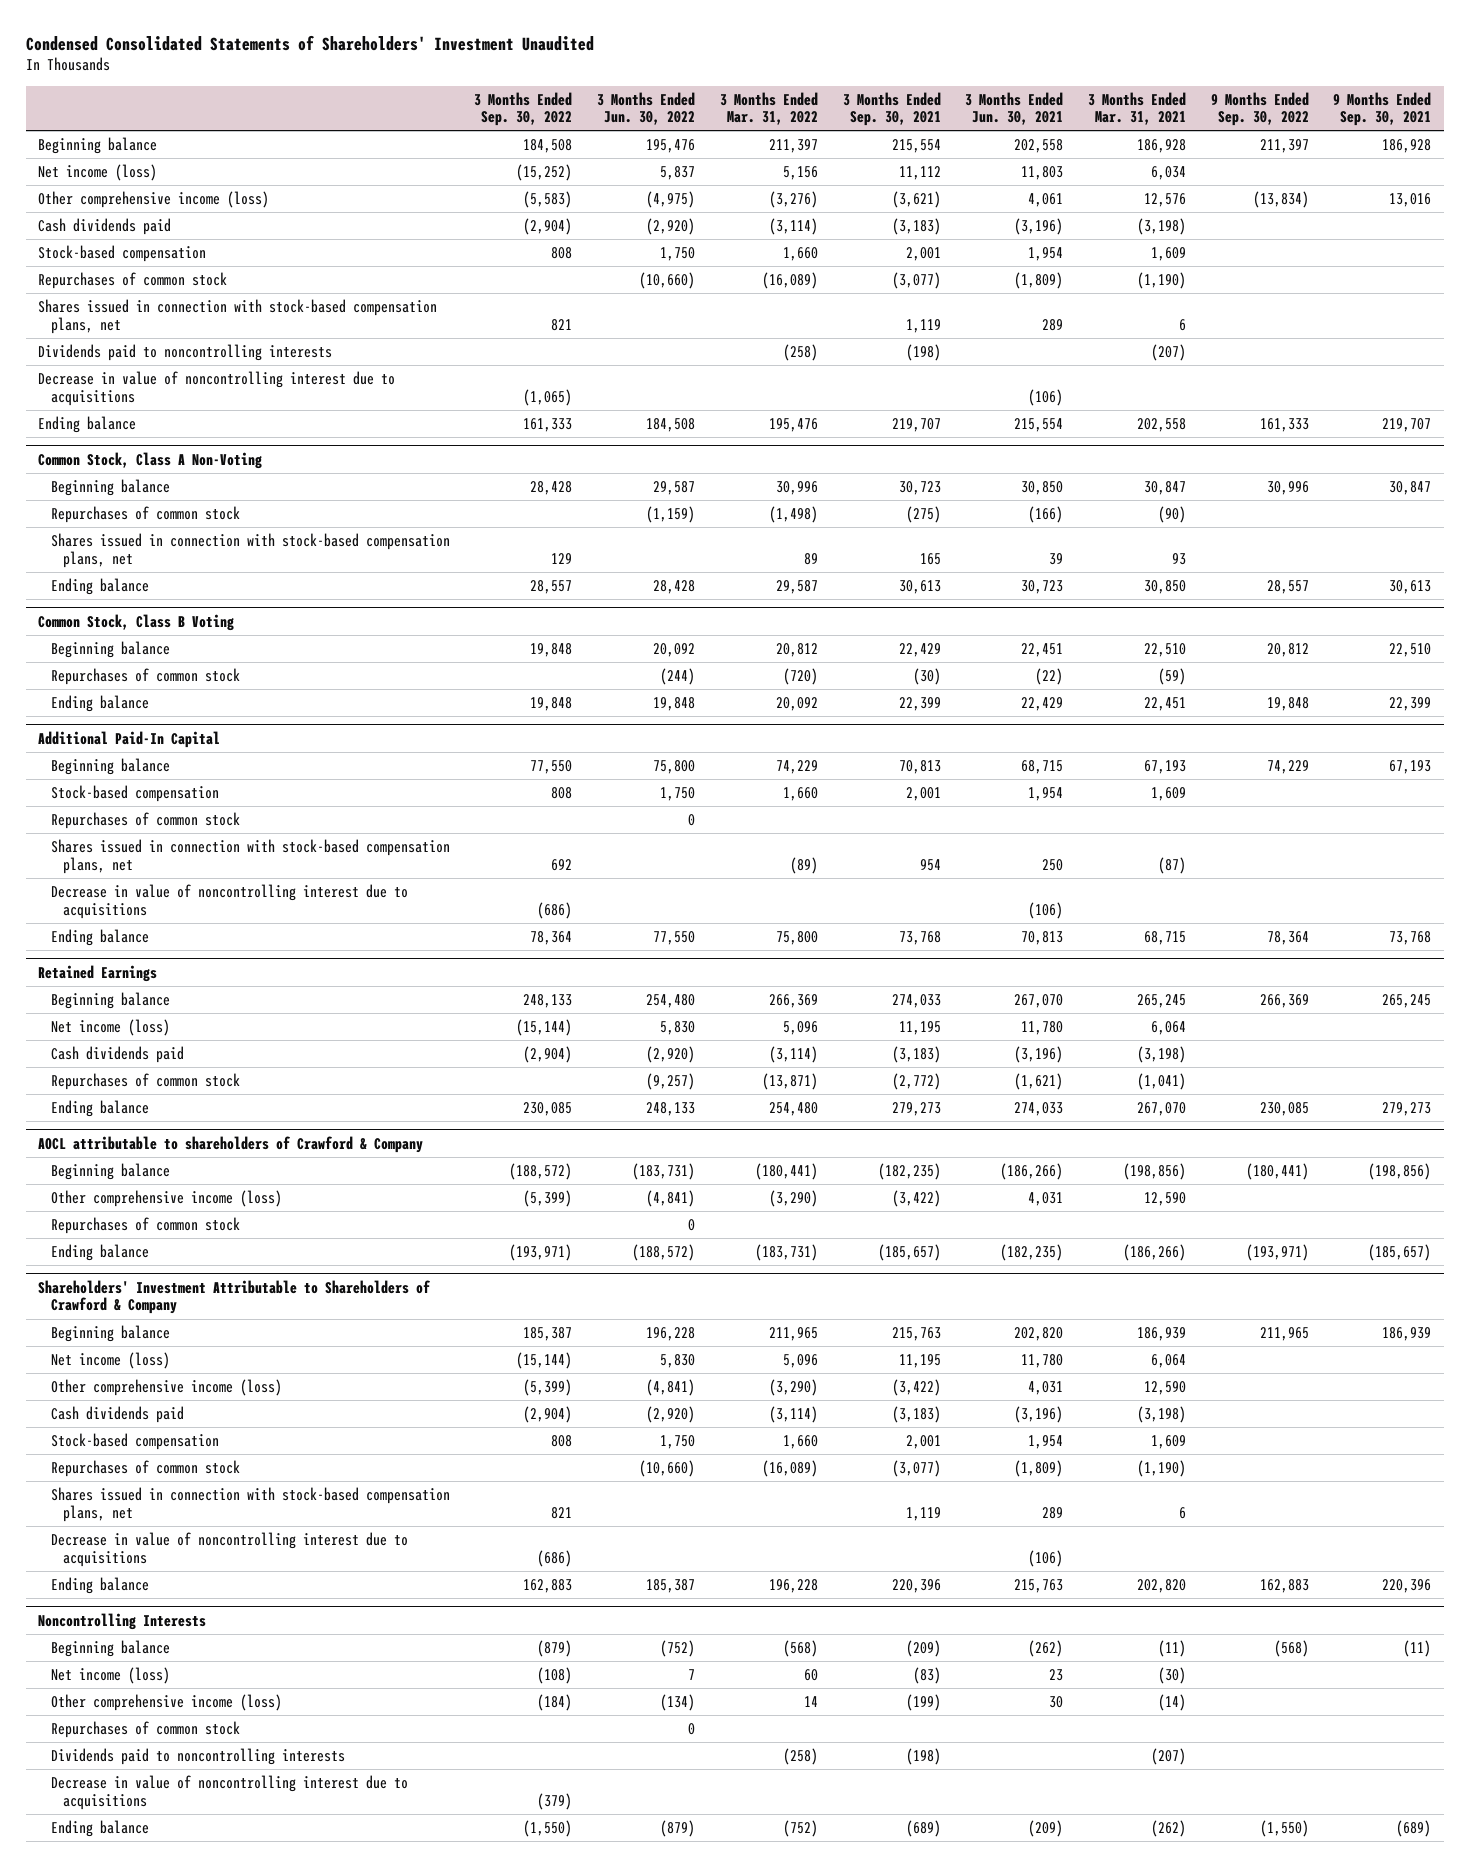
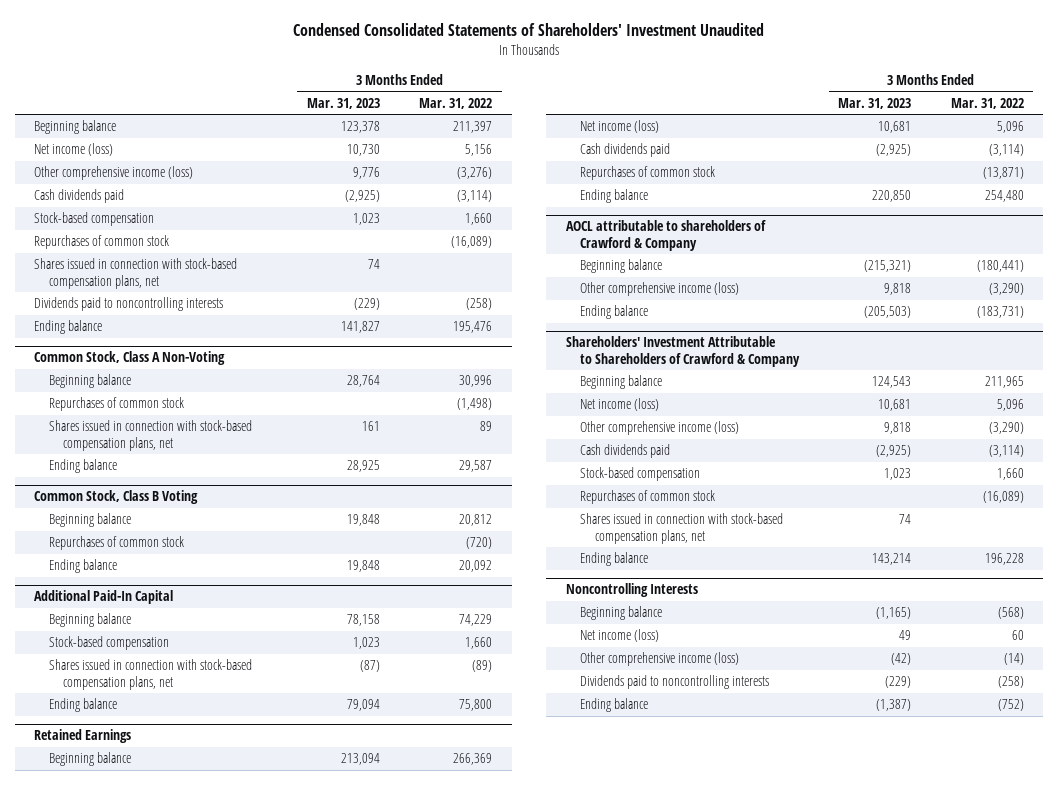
- | 3 Months Ended Sep. 30, 2022 | 3 Months Ended Jun. 30, 2022 | 3 Months Ended Mar. 31, 2022 | 3 Months Ended Sep. 30, 2021 | 3 Months Ended Jun. 30, 2021 | 3 Months Ended Mar. 31, 2021 | 9 Months Ended Sep. 30, 2022 | 9 Months Ended Sep. 30, 2021
+ | 3 Months Ended Mar. 31, 2023 | 3 Months Ended Mar. 31, 2022
- Decrease in value of noncontrolling interest due to acquisitions | (1,065) | | | | (106) | | |
@ Additional Paid-In Capital
- Repurchases of common stock | | 0 | | | | | |
- Decrease in value of noncontrolling interest due to acquisitions | (686) | | | | (106) | | |
@ AOCL attributable to shareholders of Crawford & Company
- Repurchases of common stock | | 0 | | | | | |
@ Shareholders' Investment Attributable to Shareholders of Crawford & Company
- Decrease in value of noncontrolling interest due to acquisitions | (686) | | | | (106) | | |
@ Noncontrolling Interests
- Other comprehensive income (loss) | (184) | (134) | 14 | (199) | 30 | (14) | |
- Repurchases of common stock | | 0 | | | | | |
+ Other comprehensive income (loss) | (42) | (14)
- Decrease in value of noncontrolling interest due to acquisitions | (379) | | | | | | |

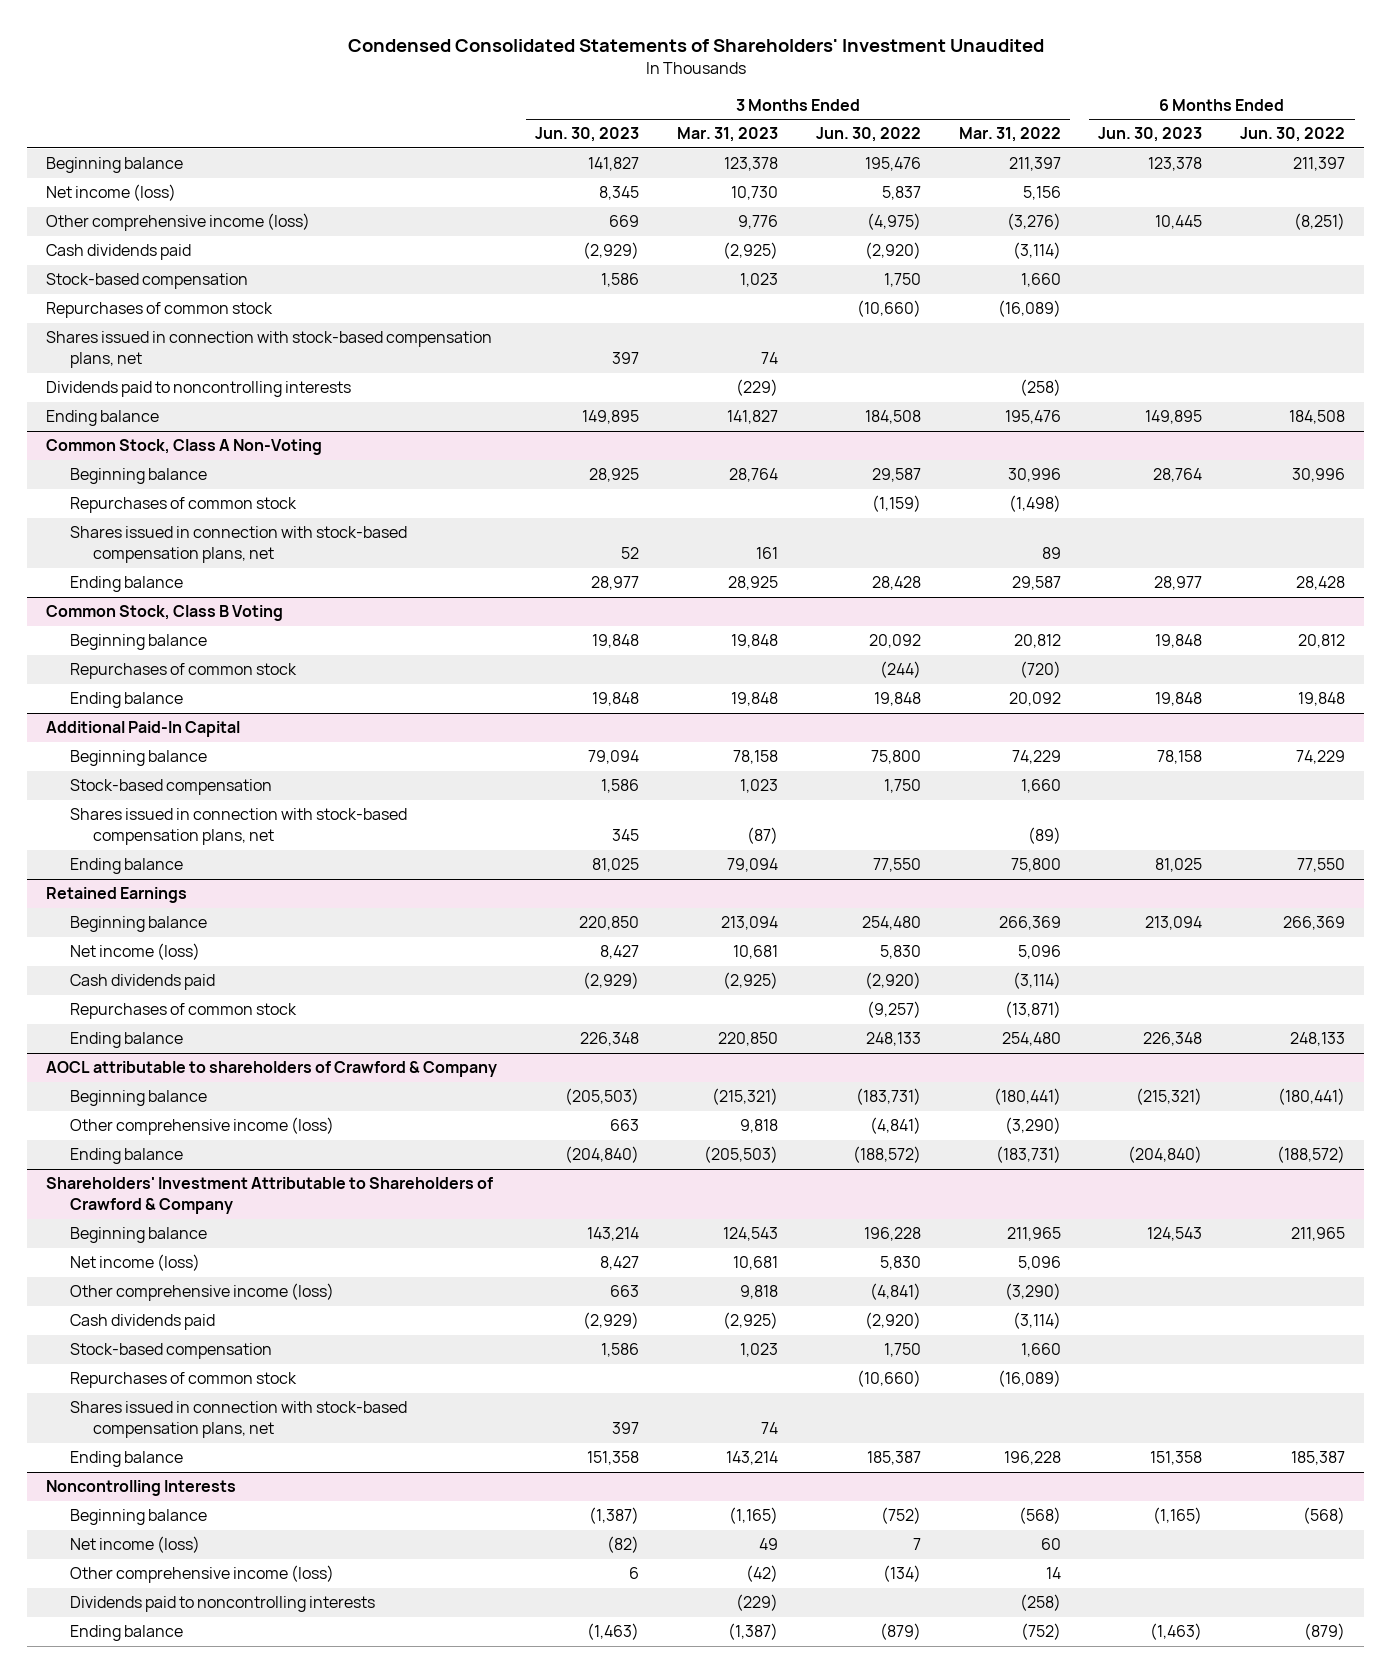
- | 3 Months Ended Mar. 31, 2023 | 3 Months Ended Mar. 31, 2022
+ | 3 Months Ended Jun. 30, 2023 | 3 Months Ended Mar. 31, 2023 | 3 Months Ended Jun. 30, 2022 | 3 Months Ended Mar. 31, 2022 | 6 Months Ended Jun. 30, 2023 | 6 Months Ended Jun. 30, 2022
@ Noncontrolling Interests
- Other comprehensive income (loss) | (42) | (14)
+ Other comprehensive income (loss) | 6 | (42) | (134) | 14 | |

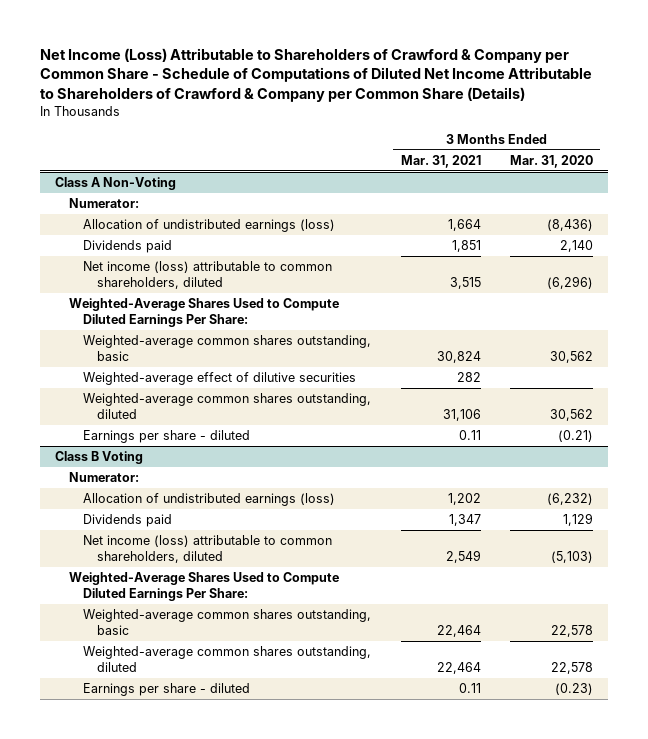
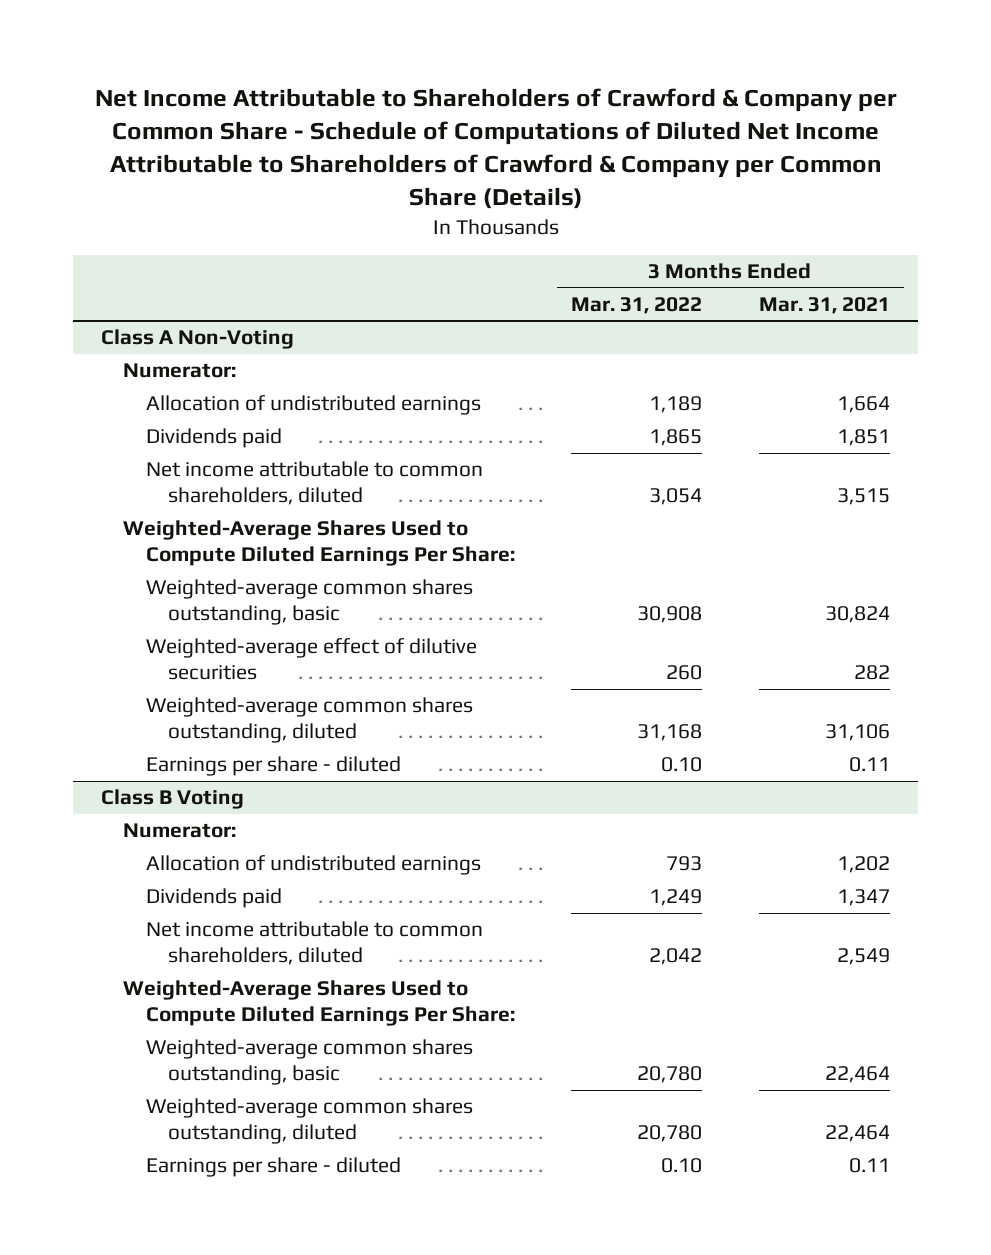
- Net Income (Loss) Attributable to Shareholders of Crawford & Company per Common Share - Schedule of Computations of Diluted Net Income Attributable to Shareholders of Crawford & Company per Common Share (Details)
+ Net Income Attributable to Shareholders of Crawford & Company per Common Share - Schedule of Computations of Diluted Net Income Attributable to Shareholders of Crawford & Company per Common Share (Details)
- | 3 Months Ended Mar. 31, 2021 | 3 Months Ended Mar. 31, 2020
+ | 3 Months Ended Mar. 31, 2022 | 3 Months Ended Mar. 31, 2021
@ Class A Non-Voting
- Allocation of undistributed earnings (loss) | 1,664 | (8,436)
+ Allocation of undistributed earnings | 1,189 | 1,664
- Net income (loss) attributable to common shareholders, diluted | 3,515 | (6,296)
+ Net income attributable to common shareholders, diluted | 3,054 | 3,515
@ Class B Voting
- Allocation of undistributed earnings (loss) | 1,202 | (6,232)
+ Allocation of undistributed earnings | 793 | 1,202
- Net income (loss) attributable to common shareholders, diluted | 2,549 | (5,103)
+ Net income attributable to common shareholders, diluted | 2,042 | 2,549

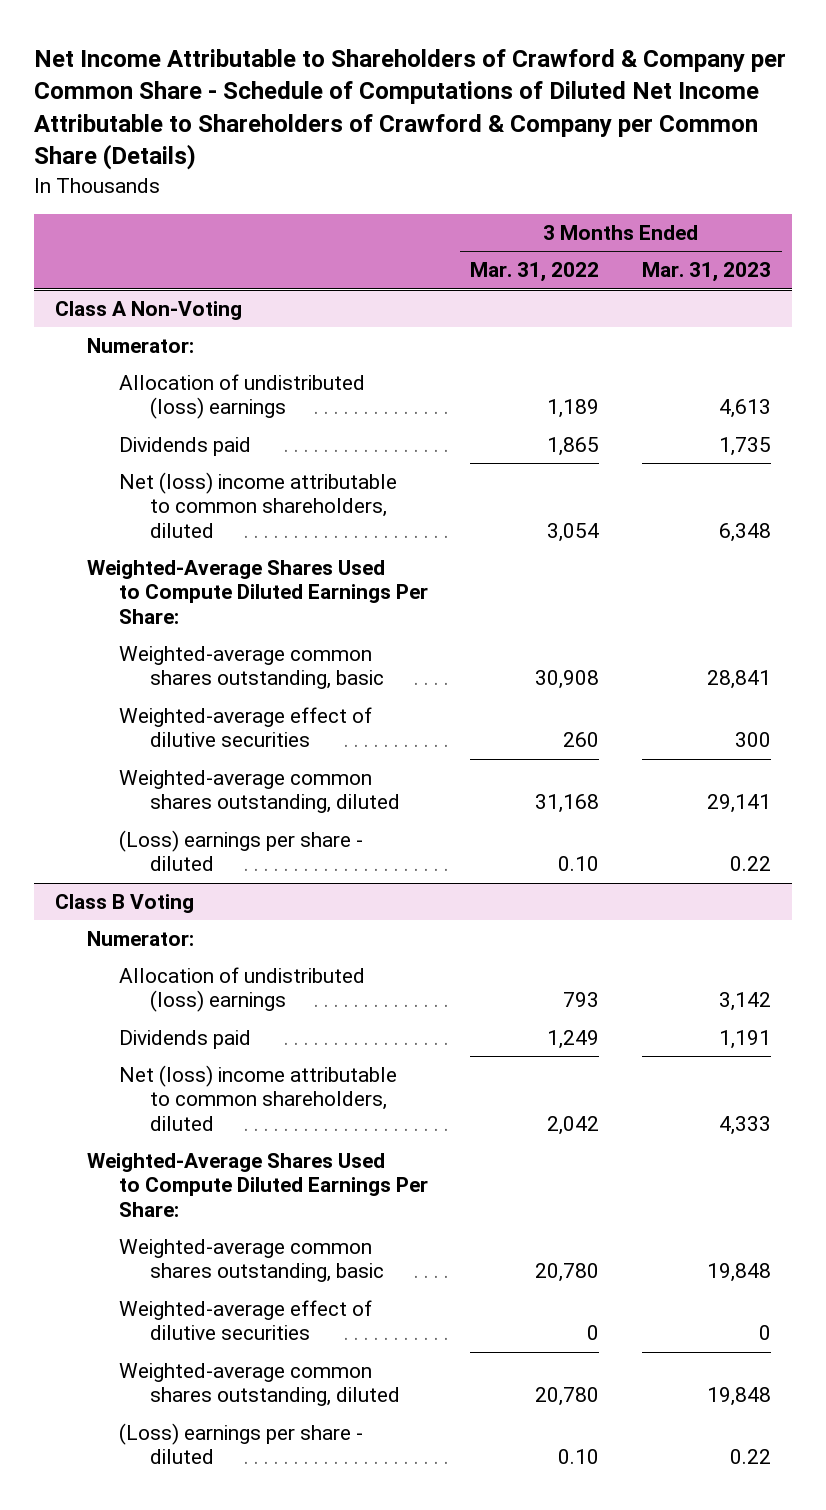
- | 3 Months Ended Mar. 31, 2022 | 3 Months Ended Mar. 31, 2021
+ | 3 Months Ended Mar. 31, 2022 | 3 Months Ended Mar. 31, 2023
@ Class A Non-Voting
- Allocation of undistributed earnings | 1,189 | 1,664
+ Allocation of undistributed (loss) earnings | 1,189 | 4,613
- Net income attributable to common shareholders, diluted | 3,054 | 3,515
+ Net (loss) income attributable to common shareholders, diluted | 3,054 | 6,348
- Earnings per share - diluted | 0.10 | 0.11
+ (Loss) earnings per share - diluted | 0.10 | 0.22
@ Class B Voting
- Allocation of undistributed earnings | 793 | 1,202
+ Allocation of undistributed (loss) earnings | 793 | 3,142
- Net income attributable to common shareholders, diluted | 2,042 | 2,549
+ Net (loss) income attributable to common shareholders, diluted | 2,042 | 4,333
+ Weighted-average effect of dilutive securities | 0 | 0
- Earnings per share - diluted | 0.10 | 0.11
+ (Loss) earnings per share - diluted | 0.10 | 0.22

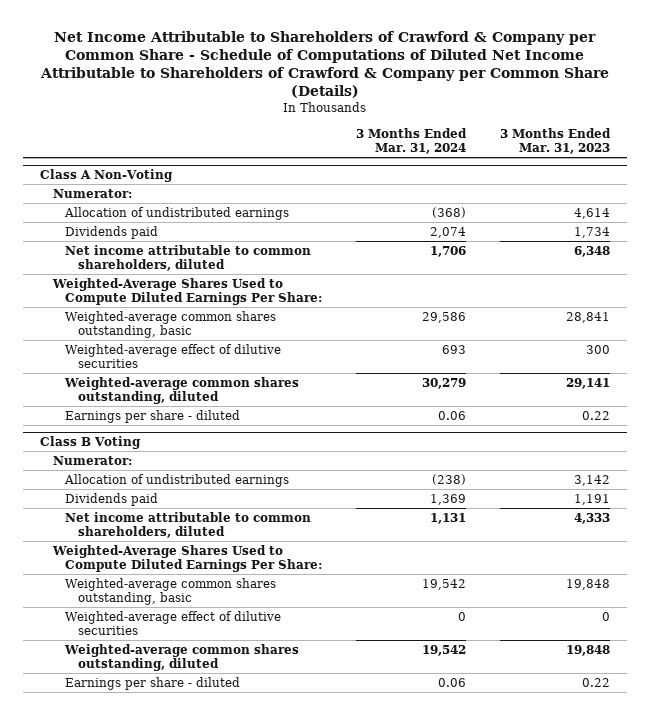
- | 3 Months Ended Mar. 31, 2022 | 3 Months Ended Mar. 31, 2023
+ | 3 Months Ended Mar. 31, 2024 | 3 Months Ended Mar. 31, 2023
@ Class A Non-Voting
- Allocation of undistributed (loss) earnings | 1,189 | 4,613
- Dividends paid | 1,865 | 1,735
- Net (loss) income attributable to common shareholders, diluted | 3,054 | 6,348
+ Allocation of undistributed earnings | (368) | 4,614
+ Dividends paid | 2,074 | 1,734
+ Net income attributable to common shareholders, diluted | 1,706 | 6,348
- (Loss) earnings per share - diluted | 0.10 | 0.22
+ Earnings per share - diluted | 0.06 | 0.22
@ Class B Voting
- Allocation of undistributed (loss) earnings | 793 | 3,142
+ Allocation of undistributed earnings | (238) | 3,142
- Net (loss) income attributable to common shareholders, diluted | 2,042 | 4,333
+ Net income attributable to common shareholders, diluted | 1,131 | 4,333
- (Loss) earnings per share - diluted | 0.10 | 0.22
+ Earnings per share - diluted | 0.06 | 0.22

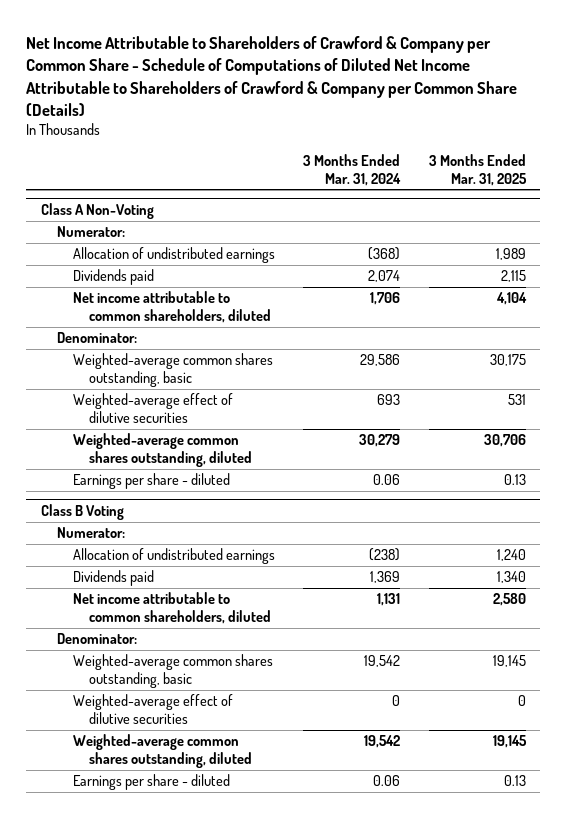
- | 3 Months Ended Mar. 31, 2024 | 3 Months Ended Mar. 31, 2023
+ | 3 Months Ended Mar. 31, 2024 | 3 Months Ended Mar. 31, 2025
@ Class A Non-Voting
- Weighted-Average Shares Used to Compute Diluted Earnings Per Share:
+ Denominator:
@ Class B Voting
- Weighted-Average Shares Used to Compute Diluted Earnings Per Share:
+ Denominator:

